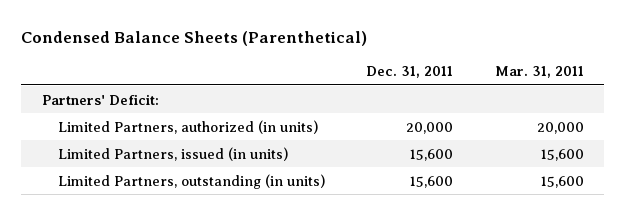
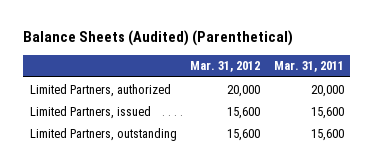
- Condensed Balance Sheets (Parenthetical)
+ Balance Sheets (Audited) (Parenthetical)
- | Dec. 31, 2011 | Mar. 31, 2011
+ | Mar. 31, 2012 | Mar. 31, 2011
- Partners' Deficit:
- Limited Partners, authorized (in units) | 20,000 | 20,000
- Limited Partners, issued (in units) | 15,600 | 15,600
- Limited Partners, outstanding (in units) | 15,600 | 15,600
+ Limited Partners, authorized | 20,000 | 20,000
+ Limited Partners, issued | 15,600 | 15,600
+ Limited Partners, outstanding | 15,600 | 15,600

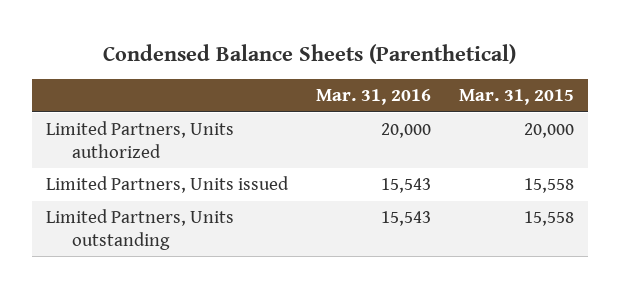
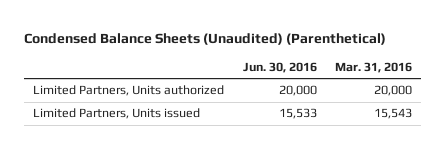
- Condensed Balance Sheets (Parenthetical)
+ Condensed Balance Sheets (Unaudited) (Parenthetical)
- | Mar. 31, 2016 | Mar. 31, 2015
+ | Jun. 30, 2016 | Mar. 31, 2016
- Limited Partners, Units outstanding | 15,543 | 15,558

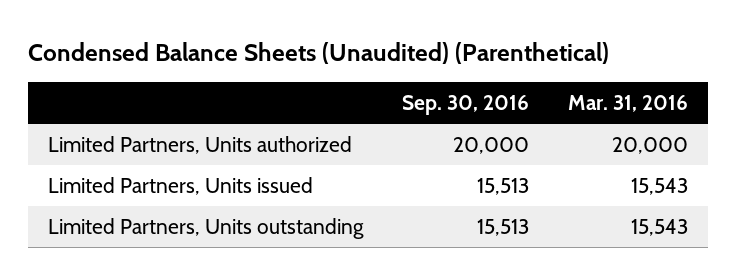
- | Jun. 30, 2016 | Mar. 31, 2016
+ | Sep. 30, 2016 | Mar. 31, 2016
+ Limited Partners, Units outstanding | 15,513 | 15,543

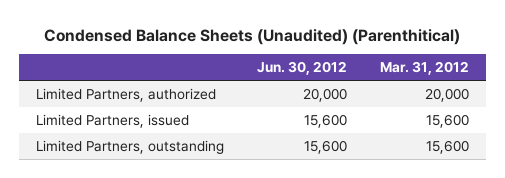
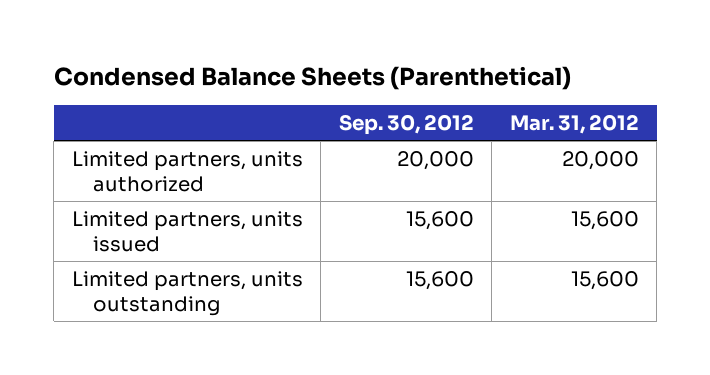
- Condensed Balance Sheets (Unaudited) (Parenthitical)
+ Condensed Balance Sheets (Parenthetical)
- | Jun. 30, 2012 | Mar. 31, 2012
+ | Sep. 30, 2012 | Mar. 31, 2012
- Limited Partners, authorized | 20,000 | 20,000
- Limited Partners, issued | 15,600 | 15,600
- Limited Partners, outstanding | 15,600 | 15,600
+ Limited partners, units authorized | 20,000 | 20,000
+ Limited partners, units issued | 15,600 | 15,600
+ Limited partners, units outstanding | 15,600 | 15,600

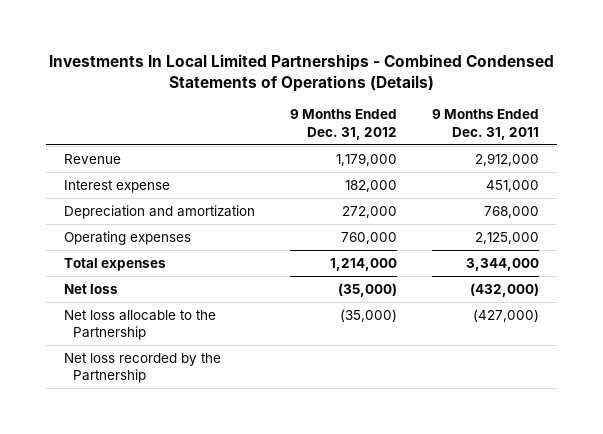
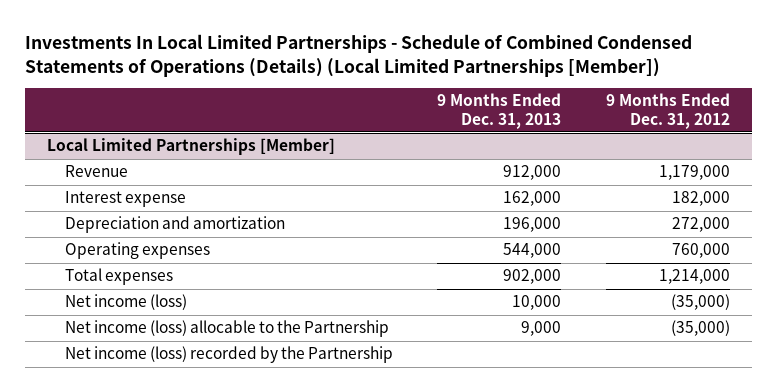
- Investments In Local Limited Partnerships - Combined Condensed Statements of Operations (Details)
+ Investments In Local Limited Partnerships - Schedule of Combined Condensed Statements of Operations (Details) (Local Limited Partnerships [Member])
- | 9 Months Ended Dec. 31, 2012 | 9 Months Ended Dec. 31, 2011
+ | 9 Months Ended Dec. 31, 2013 | 9 Months Ended Dec. 31, 2012
+ Local Limited Partnerships [Member]
- Net loss | (35,000) | (432,000)
- Net loss allocable to the Partnership | (35,000) | (427,000)
- Net loss recorded by the Partnership
+ Net income (loss) | 10,000 | (35,000)
+ Net income (loss) allocable to the Partnership | 9,000 | (35,000)
+ Net income (loss) recorded by the Partnership

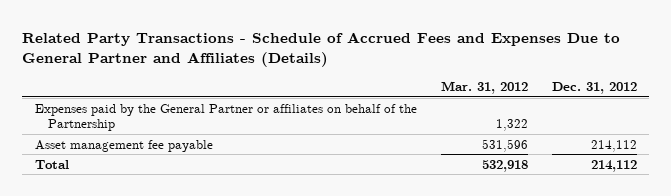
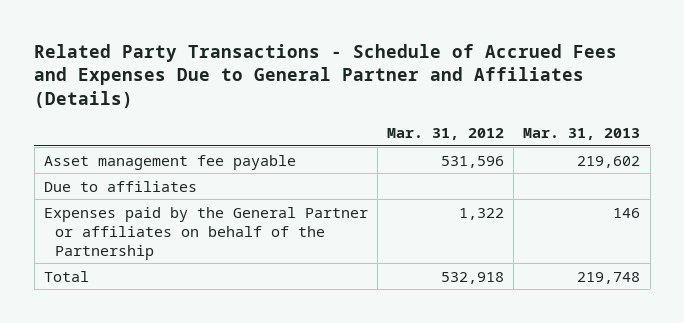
- | Mar. 31, 2012 | Dec. 31, 2012
+ | Mar. 31, 2012 | Mar. 31, 2013
+ Due to affiliates
moved down: Expenses paid by the General Partner or affiliates on behalf of the Partnership | 1,322 | 146

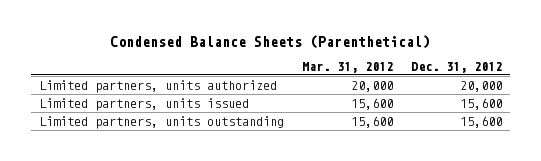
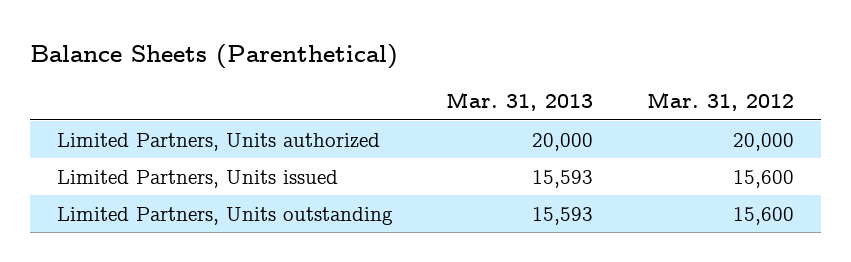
- Condensed Balance Sheets (Parenthetical)
+ Balance Sheets (Parenthetical)
- | Mar. 31, 2012 | Dec. 31, 2012
+ | Mar. 31, 2013 | Mar. 31, 2012
- Limited partners, units authorized | 20,000 | 20,000
- Limited partners, units issued | 15,600 | 15,600
- Limited partners, units outstanding | 15,600 | 15,600
+ Limited Partners, Units authorized | 20,000 | 20,000
+ Limited Partners, Units issued | 15,593 | 15,600
+ Limited Partners, Units outstanding | 15,593 | 15,600

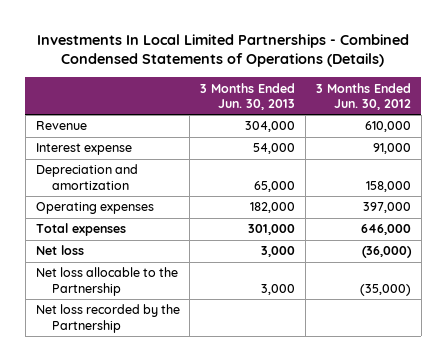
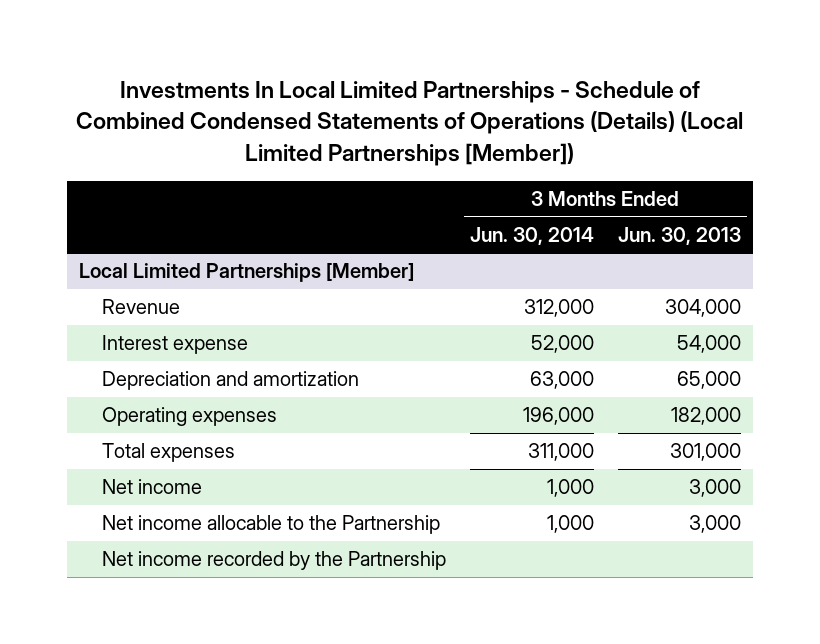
- Investments In Local Limited Partnerships - Combined Condensed Statements of Operations (Details)
+ Investments In Local Limited Partnerships - Schedule of Combined Condensed Statements of Operations (Details) (Local Limited Partnerships [Member])
- | 3 Months Ended Jun. 30, 2013 | 3 Months Ended Jun. 30, 2012
+ | 3 Months Ended Jun. 30, 2014 | 3 Months Ended Jun. 30, 2013
+ Local Limited Partnerships [Member]
- Net loss | 3,000 | (36,000)
- Net loss allocable to the Partnership | 3,000 | (35,000)
- Net loss recorded by the Partnership
+ Net income | 1,000 | 3,000
+ Net income allocable to the Partnership | 1,000 | 3,000
+ Net income recorded by the Partnership

